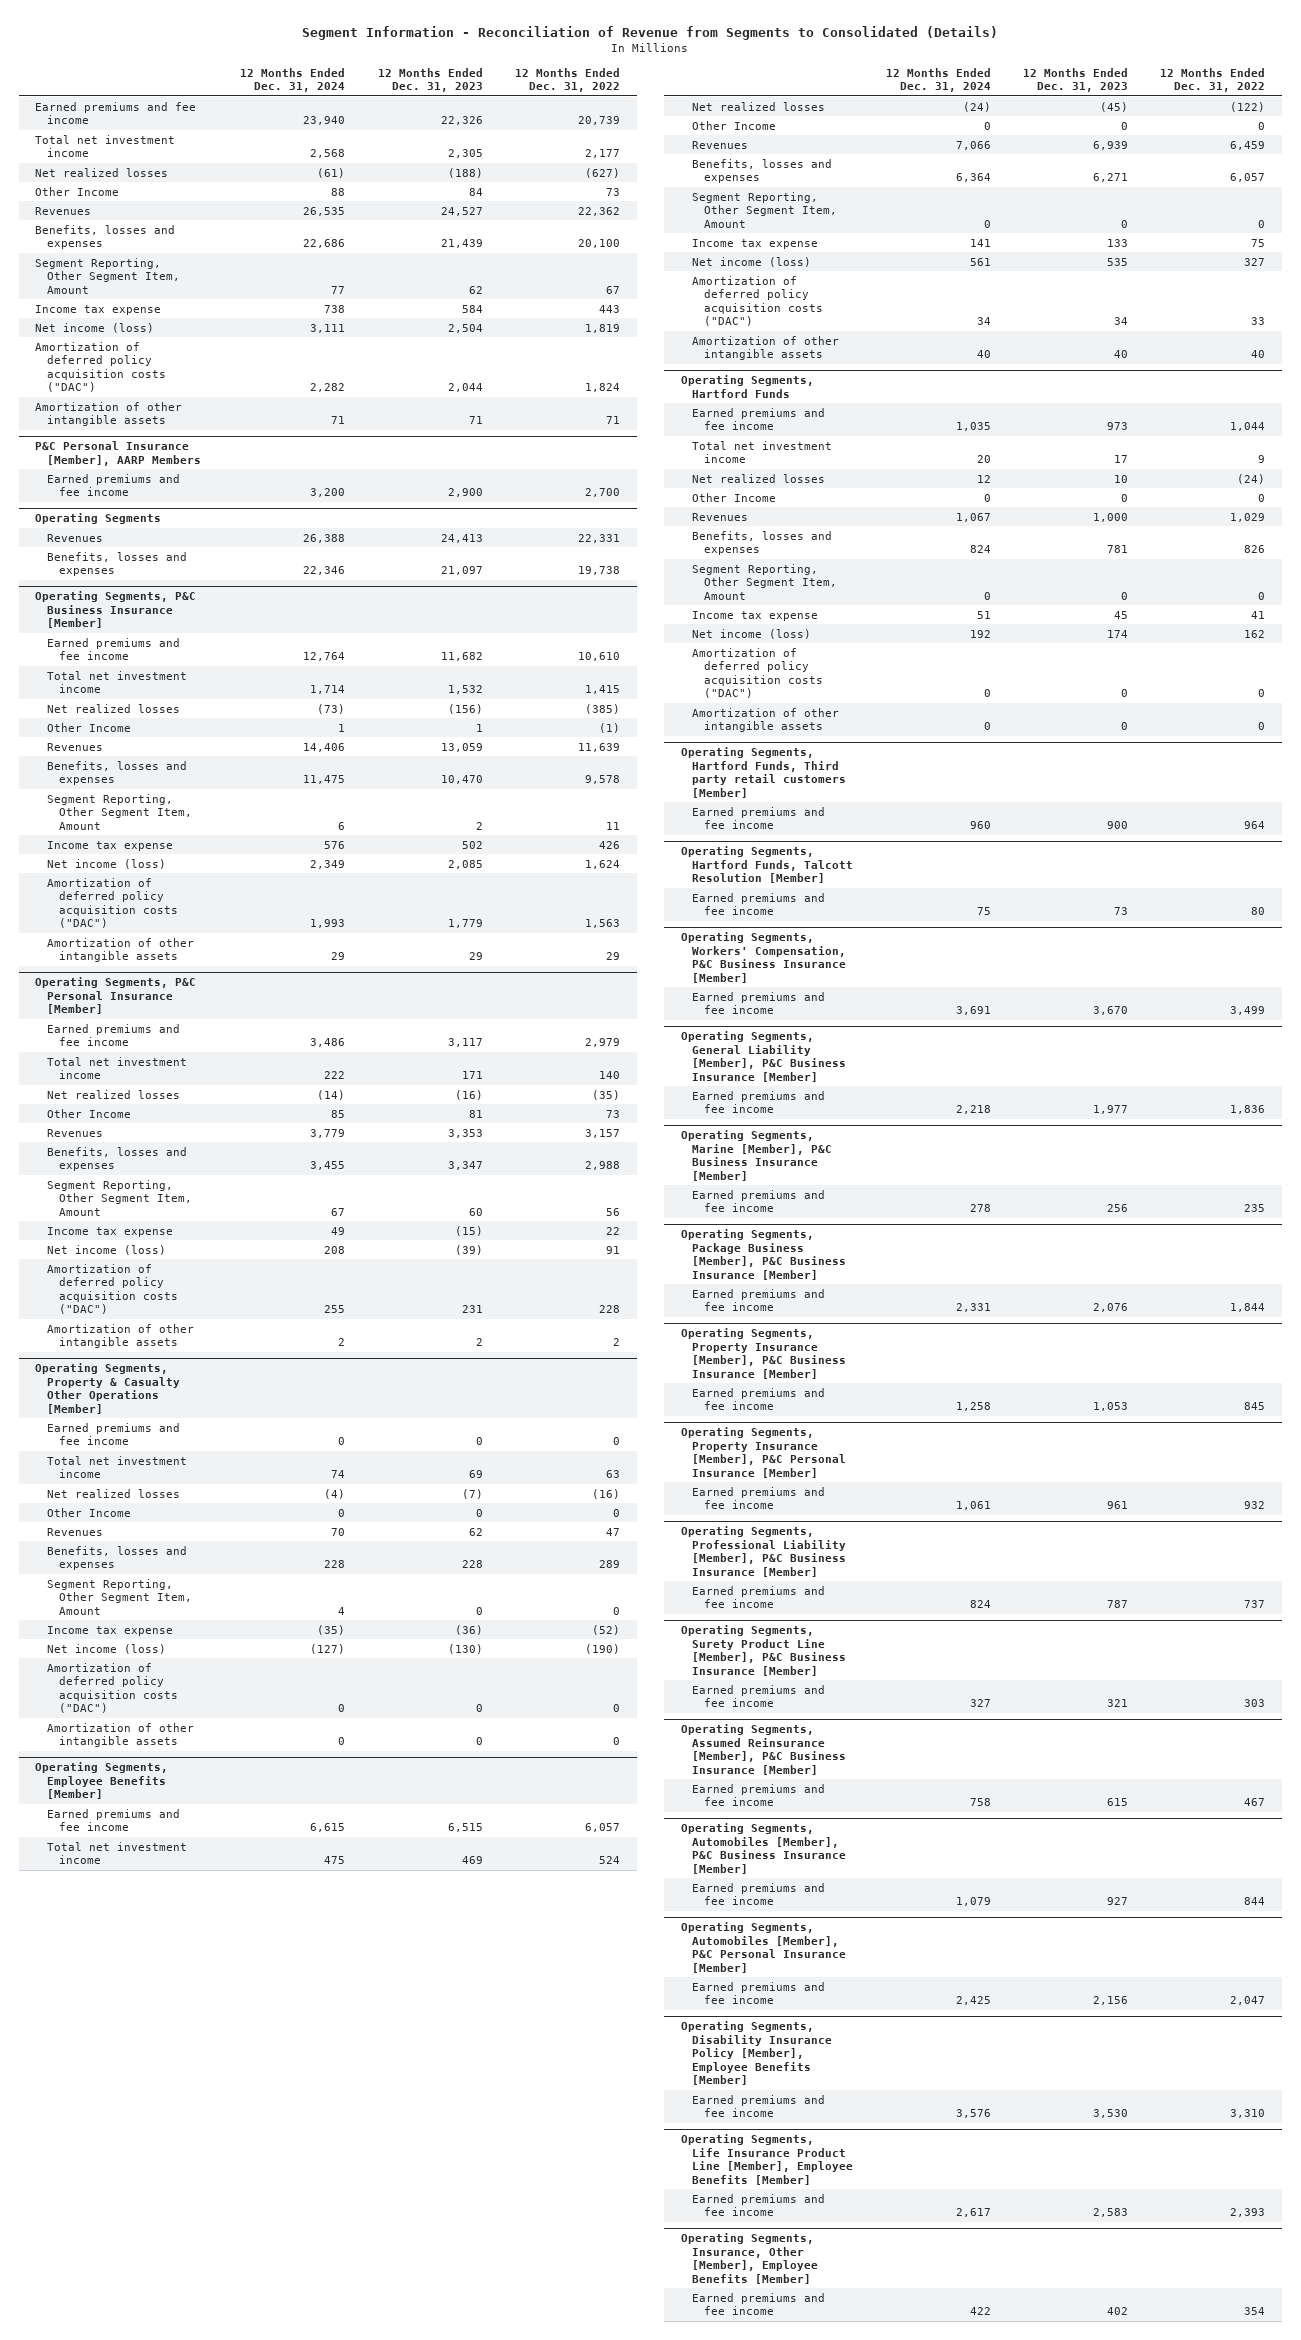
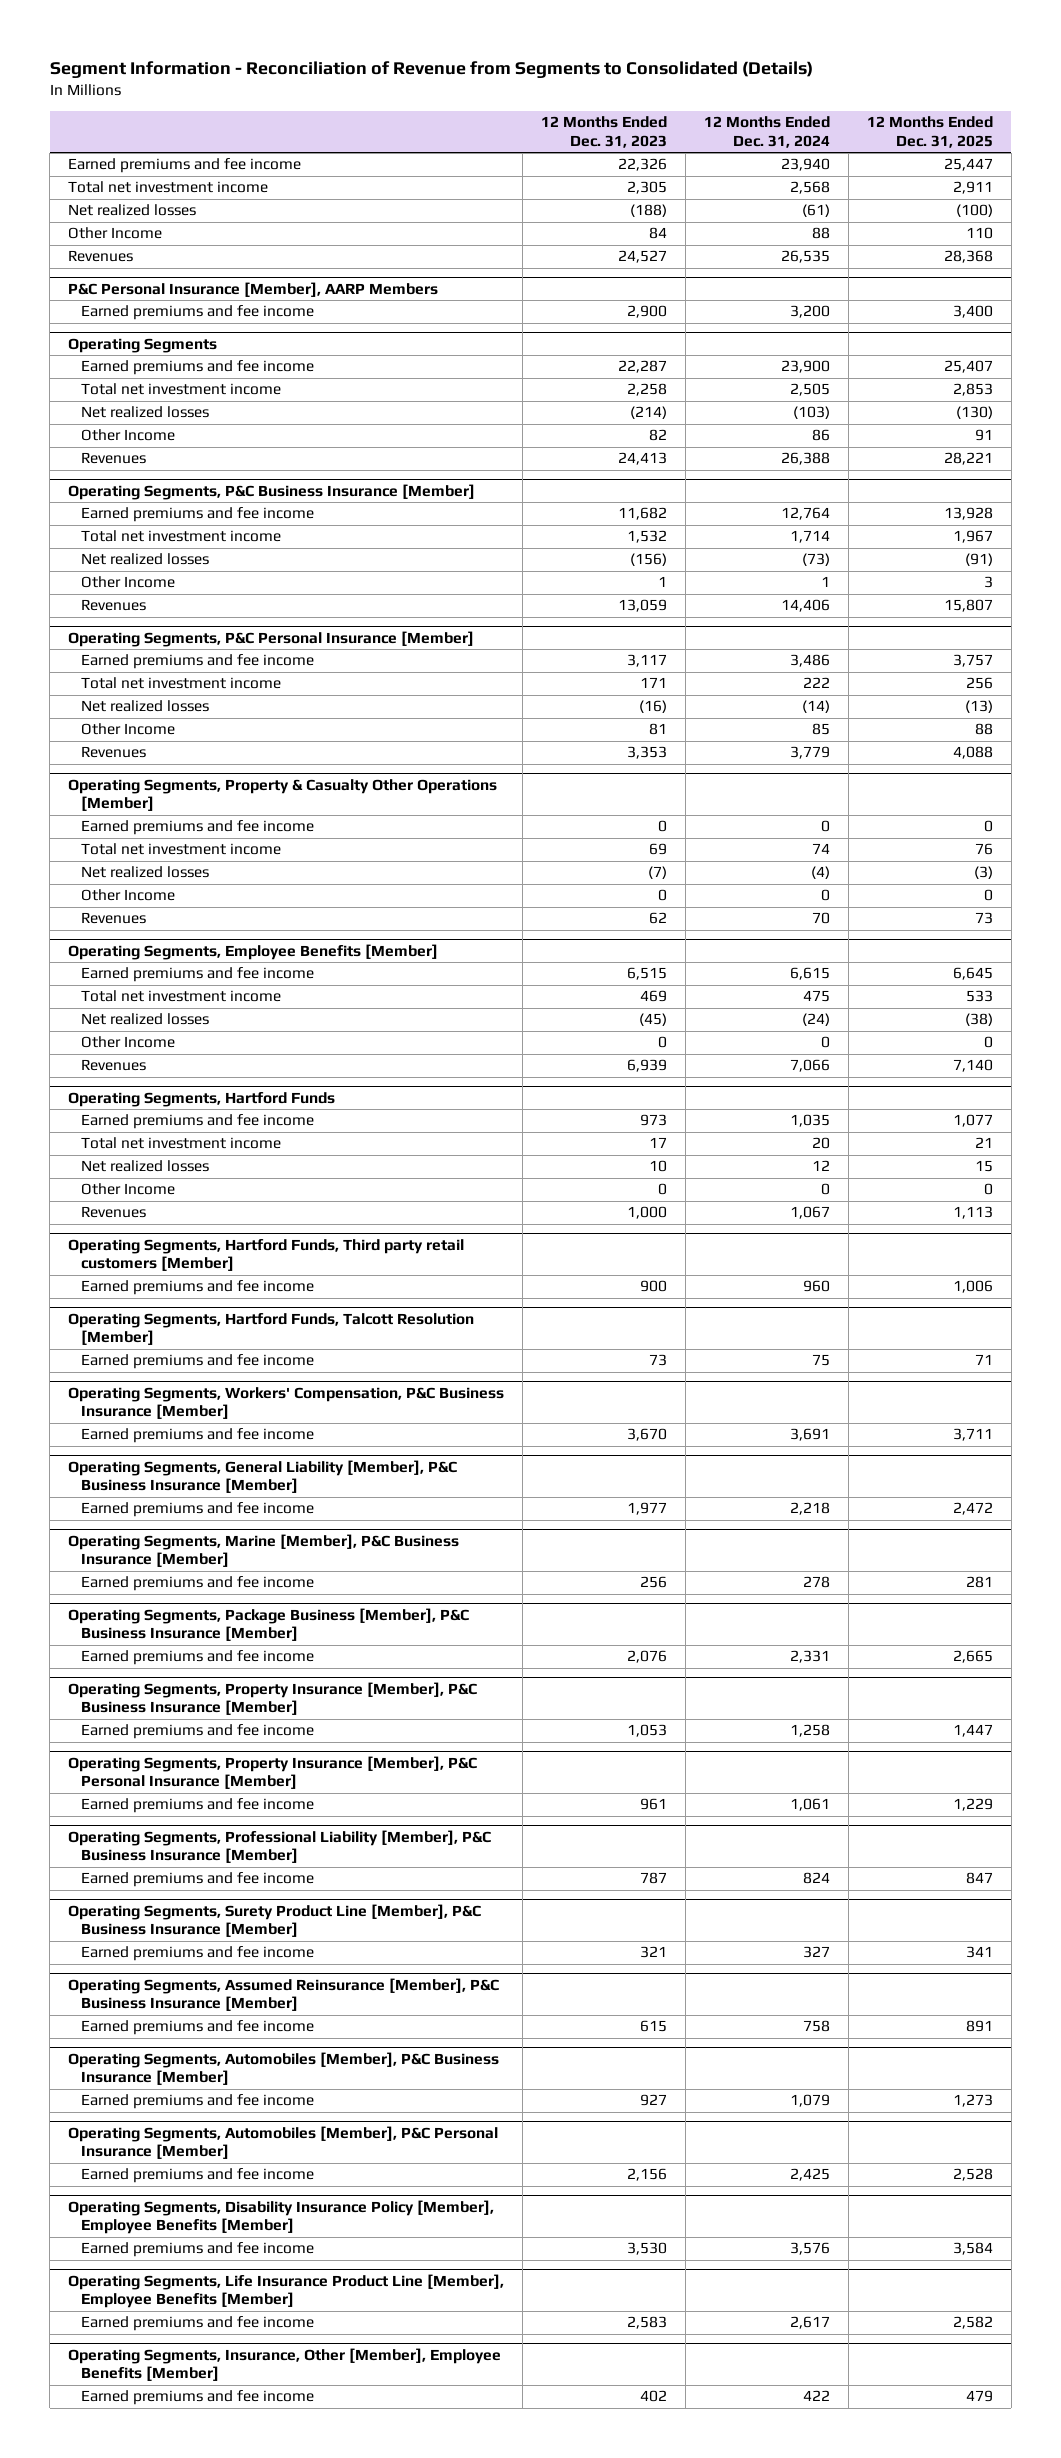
- | 12 Months Ended Dec. 31, 2024 | 12 Months Ended Dec. 31, 2023 | 12 Months Ended Dec. 31, 2022
+ | 12 Months Ended Dec. 31, 2023 | 12 Months Ended Dec. 31, 2024 | 12 Months Ended Dec. 31, 2025
- Benefits, losses and expenses | 22,686 | 21,439 | 20,100
- Segment Reporting, Other Segment Item, Amount | 77 | 62 | 67
- Income tax expense | 738 | 584 | 443
- Net income (loss) | 3,111 | 2,504 | 1,819
- Amortization of deferred policy acquisition costs ("DAC") | 2,282 | 2,044 | 1,824
- Amortization of other intangible assets | 71 | 71 | 71
@ Operating Segments
+ Earned premiums and fee income | 22,287 | 23,900 | 25,407
+ Total net investment income | 2,258 | 2,505 | 2,853
+ Net realized losses | (214) | (103) | (130)
+ Other Income | 82 | 86 | 91
- Benefits, losses and expenses | 22,346 | 21,097 | 19,738
@ Operating Segments, P&C Business Insurance [Member]
- Benefits, losses and expenses | 11,475 | 10,470 | 9,578
- Segment Reporting, Other Segment Item, Amount | 6 | 2 | 11
- Income tax expense | 576 | 502 | 426
- Net income (loss) | 2,349 | 2,085 | 1,624
- Amortization of deferred policy acquisition costs ("DAC") | 1,993 | 1,779 | 1,563
- Amortization of other intangible assets | 29 | 29 | 29
@ Operating Segments, P&C Personal Insurance [Member]
- Benefits, losses and expenses | 3,455 | 3,347 | 2,988
- Segment Reporting, Other Segment Item, Amount | 67 | 60 | 56
- Income tax expense | 49 | (15) | 22
- Net income (loss) | 208 | (39) | 91
- Amortization of deferred policy acquisition costs ("DAC") | 255 | 231 | 228
- Amortization of other intangible assets | 2 | 2 | 2
@ Operating Segments, Property & Casualty Other Operations [Member]
- Benefits, losses and expenses | 228 | 228 | 289
- Segment Reporting, Other Segment Item, Amount | 4 | 0 | 0
- Income tax expense | (35) | (36) | (52)
- Net income (loss) | (127) | (130) | (190)
- Amortization of deferred policy acquisition costs ("DAC") | 0 | 0 | 0
- Amortization of other intangible assets | 0 | 0 | 0
@ Operating Segments, Employee Benefits [Member]
- Benefits, losses and expenses | 6,364 | 6,271 | 6,057
- Segment Reporting, Other Segment Item, Amount | 0 | 0 | 0
- Income tax expense | 141 | 133 | 75
- Net income (loss) | 561 | 535 | 327
- Amortization of deferred policy acquisition costs ("DAC") | 34 | 34 | 33
- Amortization of other intangible assets | 40 | 40 | 40
@ Operating Segments, Hartford Funds
- Benefits, losses and expenses | 824 | 781 | 826
- Segment Reporting, Other Segment Item, Amount | 0 | 0 | 0
- Income tax expense | 51 | 45 | 41
- Net income (loss) | 192 | 174 | 162
- Amortization of deferred policy acquisition costs ("DAC") | 0 | 0 | 0
- Amortization of other intangible assets | 0 | 0 | 0

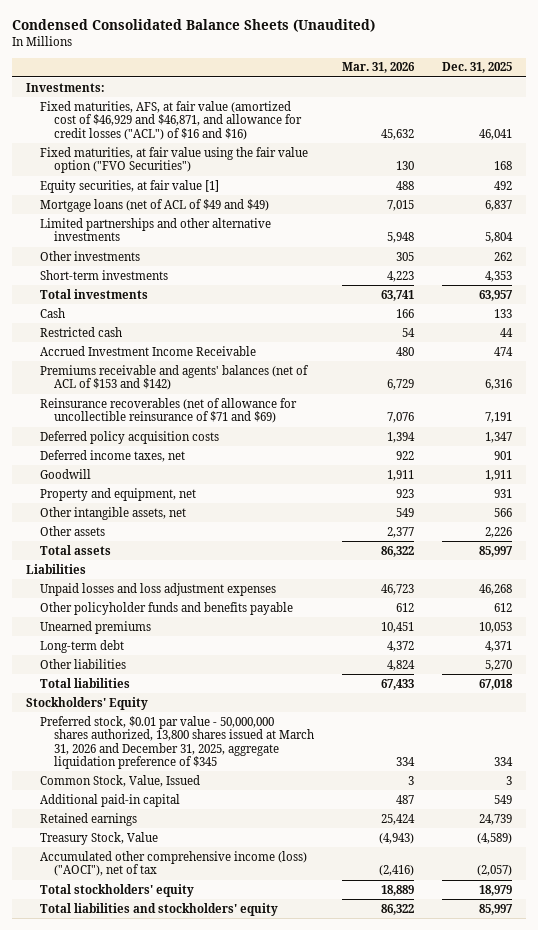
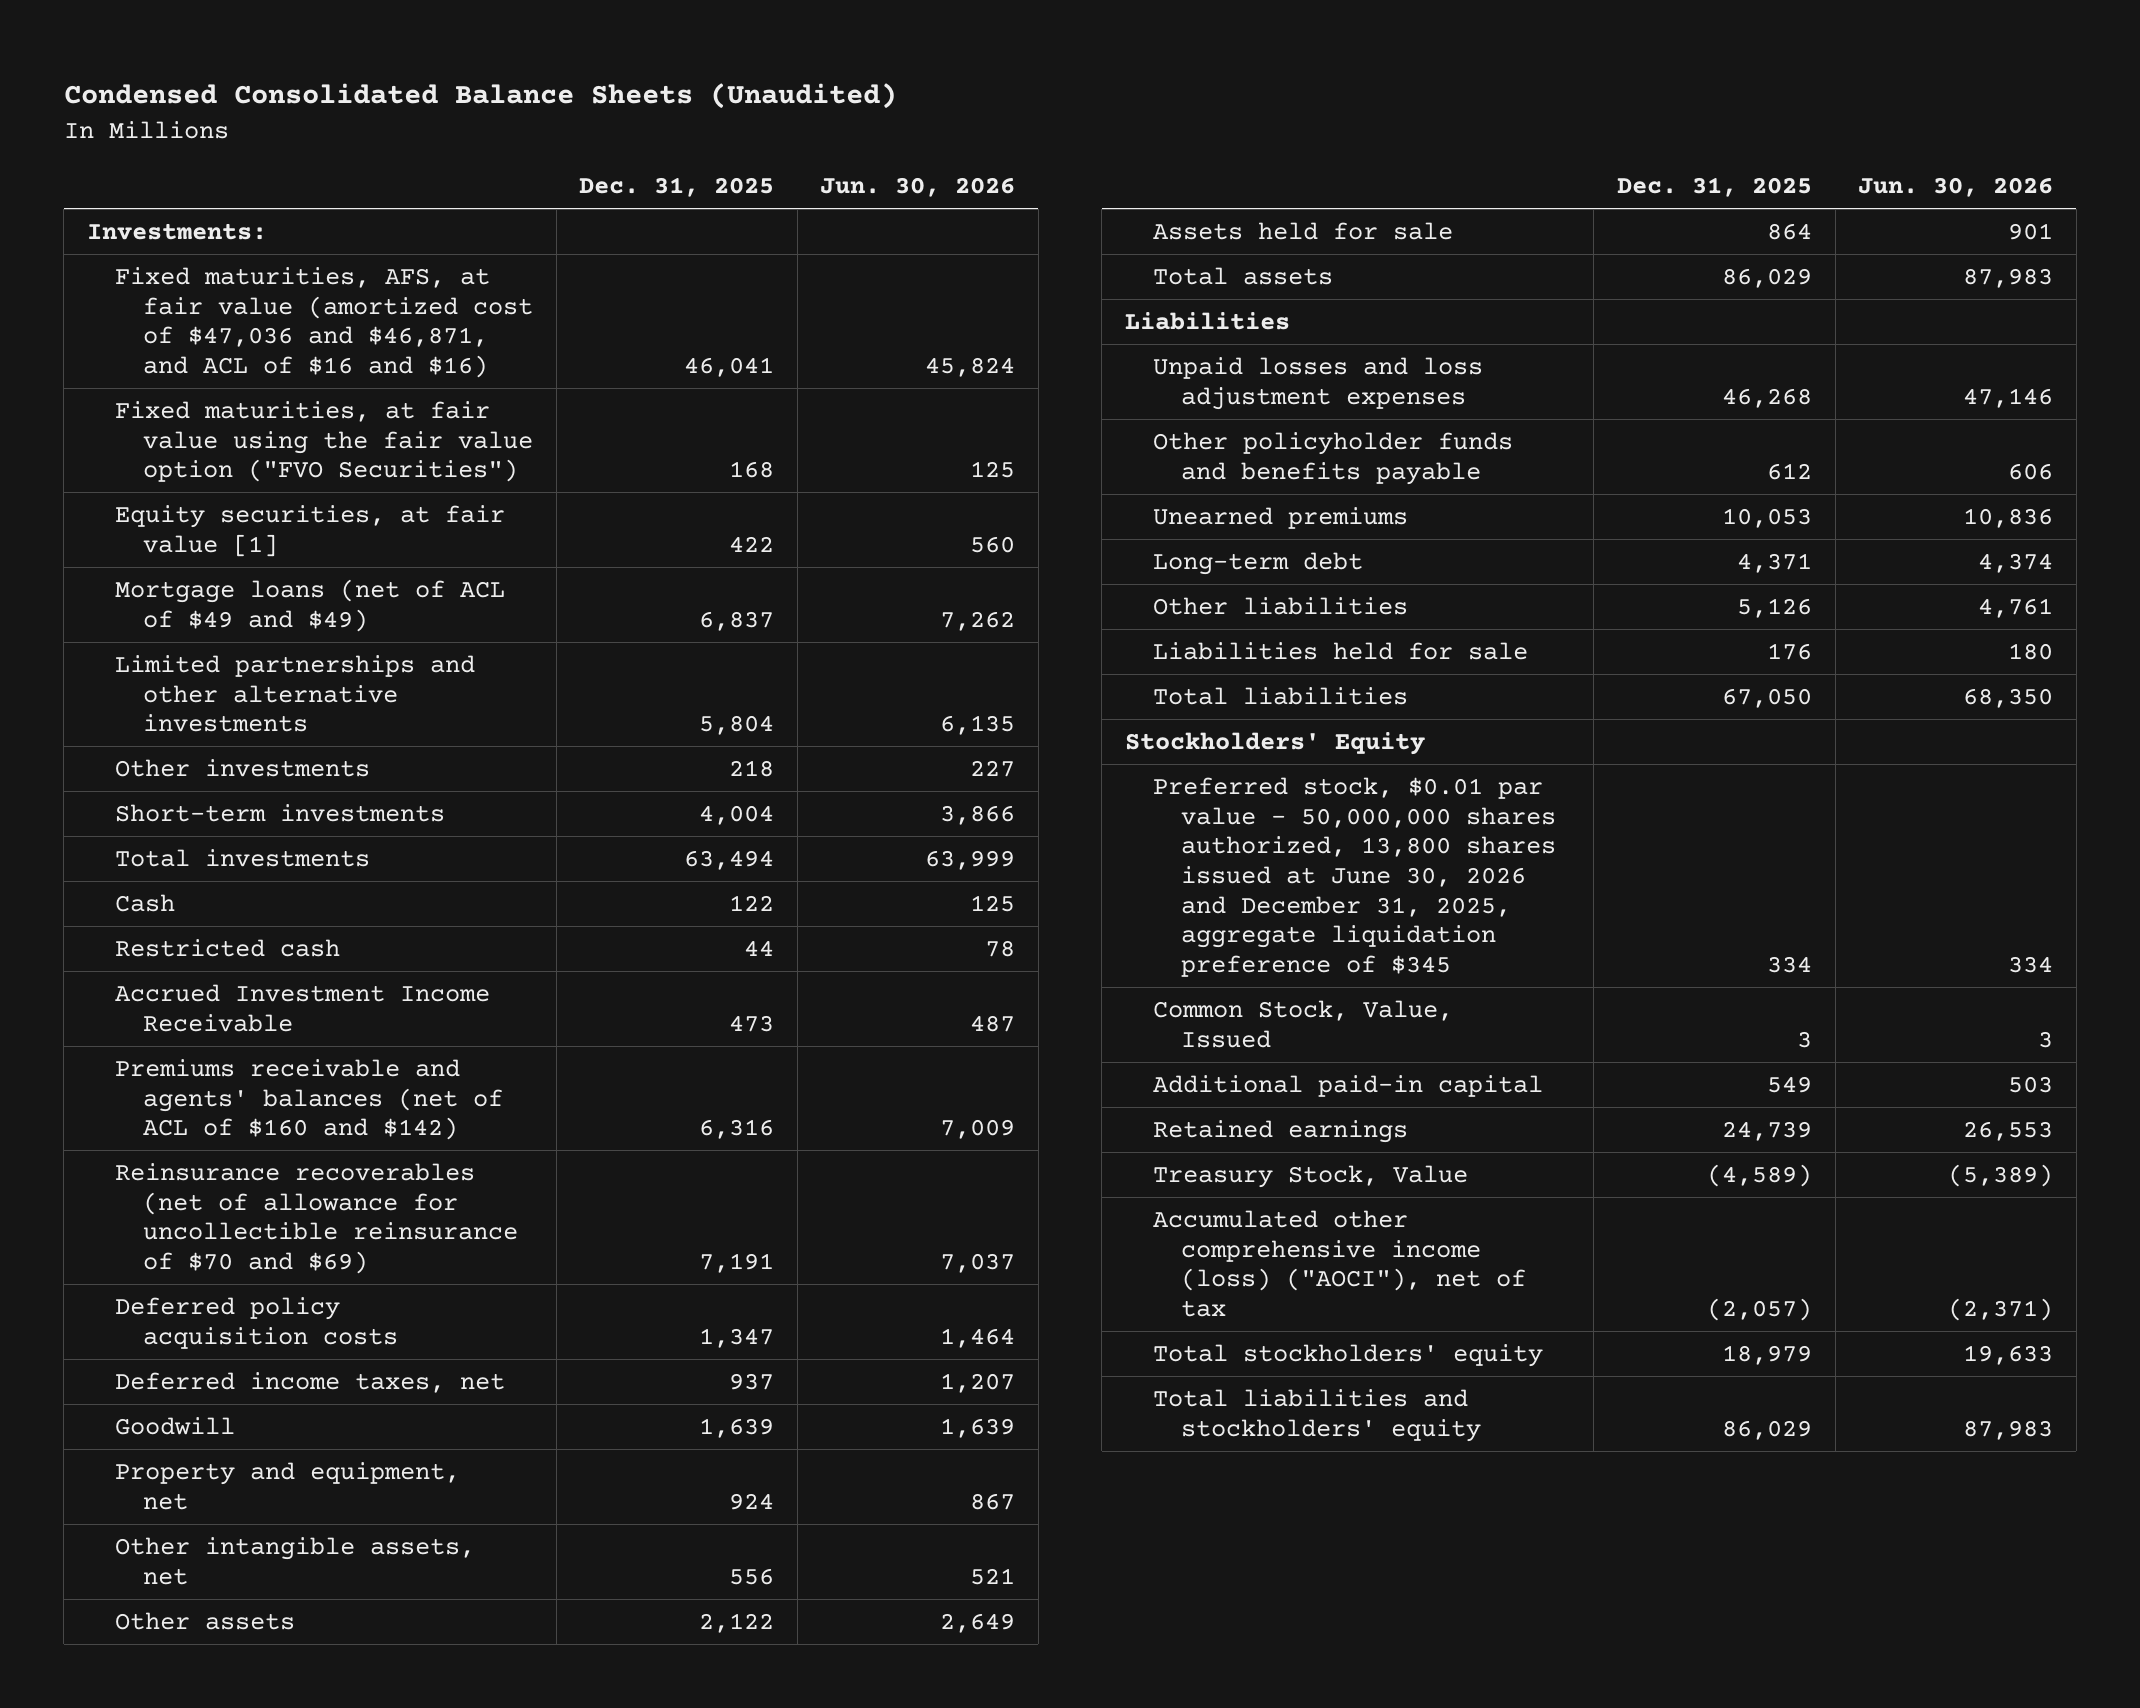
- | Mar. 31, 2026 | Dec. 31, 2025
+ | Dec. 31, 2025 | Jun. 30, 2026
- Fixed maturities, AFS, at fair value (amortized cost of $46,929 and $46,871, and allowance for credit losses ("ACL") of $16 and $16) | 45,632 | 46,041
+ Fixed maturities, AFS, at fair value (amortized cost of $47,036 and $46,871, and ACL of $16 and $16) | 46,041 | 45,824
- Equity securities, at fair value [1] | 488 | 492
+ Equity securities, at fair value [1] | 422 | 560
- Other investments | 305 | 262
- Short-term investments | 4,223 | 4,353
- Total investments | 63,741 | 63,957
- Cash | 166 | 133
+ Other investments | 218 | 227
+ Short-term investments | 4,004 | 3,866
+ Total investments | 63,494 | 63,999
+ Cash | 122 | 125
- Accrued Investment Income Receivable | 480 | 474
- Premiums receivable and agents' balances (net of ACL of $153 and $142) | 6,729 | 6,316
- Reinsurance recoverables (net of allowance for uncollectible reinsurance of $71 and $69) | 7,076 | 7,191
+ Accrued Investment Income Receivable | 473 | 487
+ Premiums receivable and agents' balances (net of ACL of $160 and $142) | 6,316 | 7,009
+ Reinsurance recoverables (net of allowance for uncollectible reinsurance of $70 and $69) | 7,191 | 7,037
- Deferred income taxes, net | 922 | 901
- Goodwill | 1,911 | 1,911
- Property and equipment, net | 923 | 931
- Other intangible assets, net | 549 | 566
- Other assets | 2,377 | 2,226
- Total assets | 86,322 | 85,997
+ Deferred income taxes, net | 937 | 1,207
+ Goodwill | 1,639 | 1,639
+ Property and equipment, net | 924 | 867
+ Other intangible assets, net | 556 | 521
+ Other assets | 2,122 | 2,649
+ Assets held for sale | 864 | 901
+ Total assets | 86,029 | 87,983
- Other liabilities | 4,824 | 5,270
- Total liabilities | 67,433 | 67,018
+ Other liabilities | 5,126 | 4,761
+ Liabilities held for sale | 176 | 180
+ Total liabilities | 67,050 | 68,350
- Preferred stock, $0.01 par value - 50,000,000 shares authorized, 13,800 shares issued at March 31, 2026 and December 31, 2025, aggregate liquidation preference of $345 | 334 | 334
+ Preferred stock, $0.01 par value - 50,000,000 shares authorized, 13,800 shares issued at June 30, 2026 and December 31, 2025, aggregate liquidation preference of $345 | 334 | 334
- Total liabilities and stockholders' equity | 86,322 | 85,997
+ Total liabilities and stockholders' equity | 86,029 | 87,983

